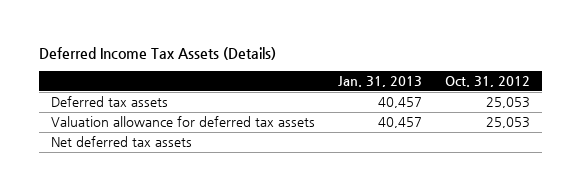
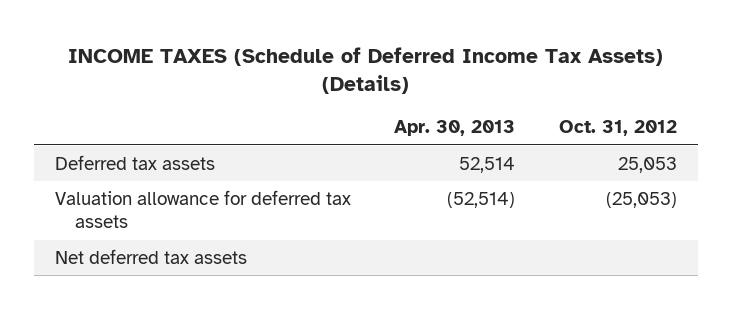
- Deferred Income Tax Assets (Details)
+ INCOME TAXES (Schedule of Deferred Income Tax Assets) (Details)
- | Jan. 31, 2013 | Oct. 31, 2012
+ | Apr. 30, 2013 | Oct. 31, 2012
- Valuation allowance for deferred tax assets | 40,457 | 25,053
+ Valuation allowance for deferred tax assets | (52,514) | (25,053)

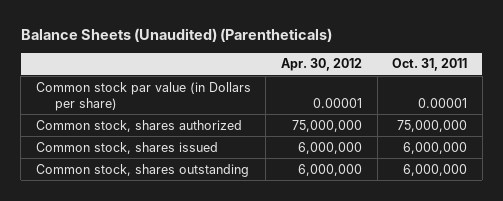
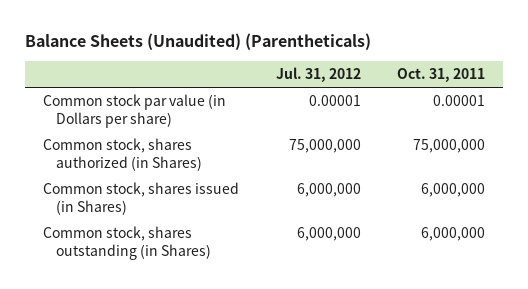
- | Apr. 30, 2012 | Oct. 31, 2011
+ | Jul. 31, 2012 | Oct. 31, 2011
- Common stock, shares authorized | 75,000,000 | 75,000,000
- Common stock, shares issued | 6,000,000 | 6,000,000
- Common stock, shares outstanding | 6,000,000 | 6,000,000
+ Common stock, shares authorized (in Shares) | 75,000,000 | 75,000,000
+ Common stock, shares issued (in Shares) | 6,000,000 | 6,000,000
+ Common stock, shares outstanding (in Shares) | 6,000,000 | 6,000,000

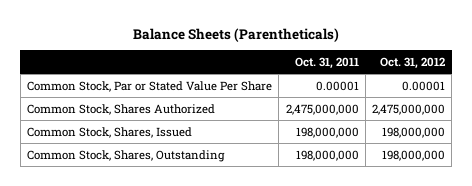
- Balance Sheets (Unaudited) (Parentheticals)
+ Balance Sheets (Parentheticals)
- | Jul. 31, 2012 | Oct. 31, 2011
+ | Oct. 31, 2011 | Oct. 31, 2012
- Common stock par value (in Dollars per share) | 0.00001 | 0.00001
- Common stock, shares authorized (in Shares) | 75,000,000 | 75,000,000
- Common stock, shares issued (in Shares) | 6,000,000 | 6,000,000
- Common stock, shares outstanding (in Shares) | 6,000,000 | 6,000,000
+ Common Stock, Par or Stated Value Per Share | 0.00001 | 0.00001
+ Common Stock, Shares Authorized | 2,475,000,000 | 2,475,000,000
+ Common Stock, Shares, Issued | 198,000,000 | 198,000,000
+ Common Stock, Shares, Outstanding | 198,000,000 | 198,000,000

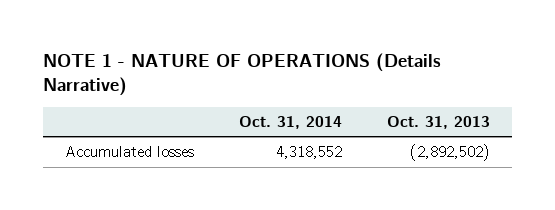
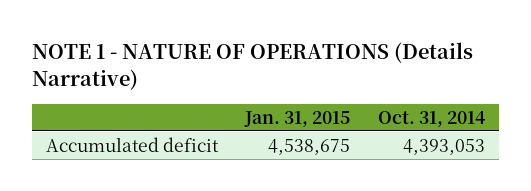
- | Oct. 31, 2014 | Oct. 31, 2013
+ | Jan. 31, 2015 | Oct. 31, 2014
- Accumulated losses | 4,318,552 | (2,892,502)
+ Accumulated deficit | 4,538,675 | 4,393,053

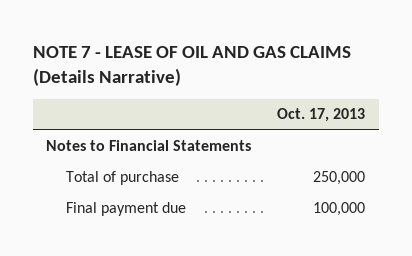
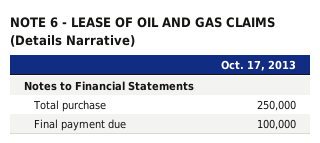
- NOTE 7 - LEASE OF OIL AND GAS CLAIMS (Details Narrative)
+ NOTE 6 - LEASE OF OIL AND GAS CLAIMS (Details Narrative)
- Total of purchase | 250,000
+ Total purchase | 250,000

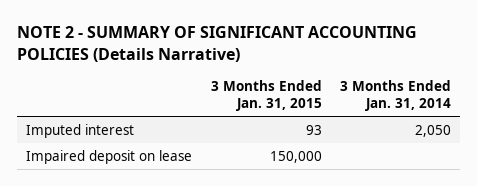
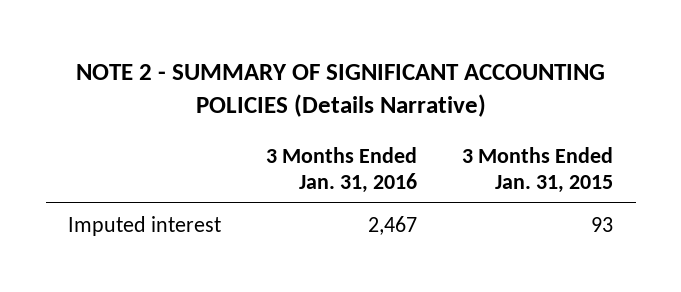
- | 3 Months Ended Jan. 31, 2015 | 3 Months Ended Jan. 31, 2014
+ | 3 Months Ended Jan. 31, 2016 | 3 Months Ended Jan. 31, 2015
- Impaired deposit on lease | 150,000 |

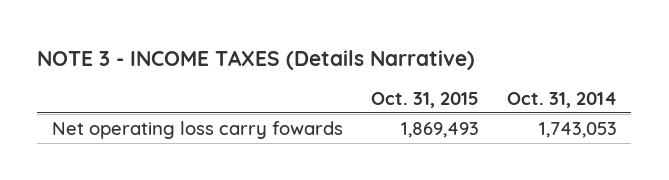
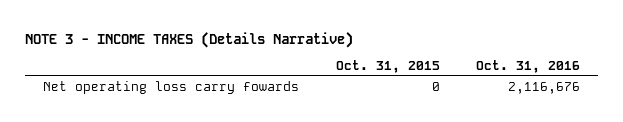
- | Oct. 31, 2015 | Oct. 31, 2014
+ | Oct. 31, 2015 | Oct. 31, 2016
- Net operating loss carry fowards | 1,869,493 | 1,743,053
+ Net operating loss carry fowards | 0 | 2,116,676

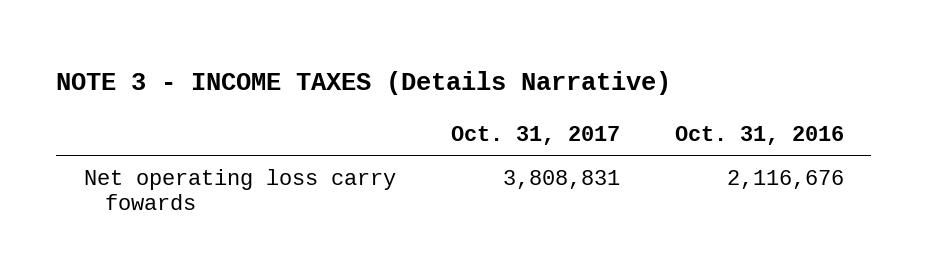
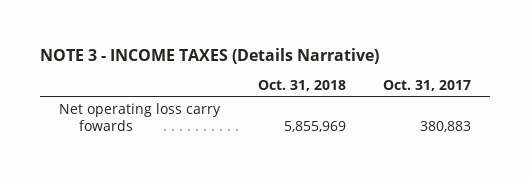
- | Oct. 31, 2017 | Oct. 31, 2016
+ | Oct. 31, 2018 | Oct. 31, 2017
- Net operating loss carry fowards | 3,808,831 | 2,116,676
+ Net operating loss carry fowards | 5,855,969 | 380,883

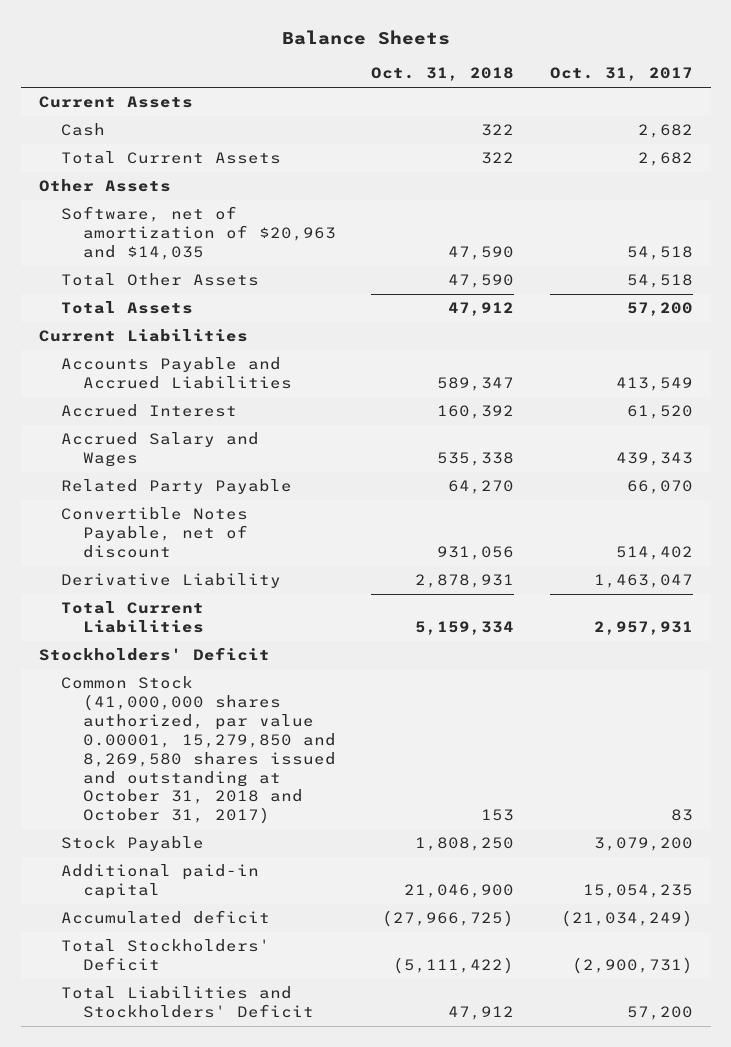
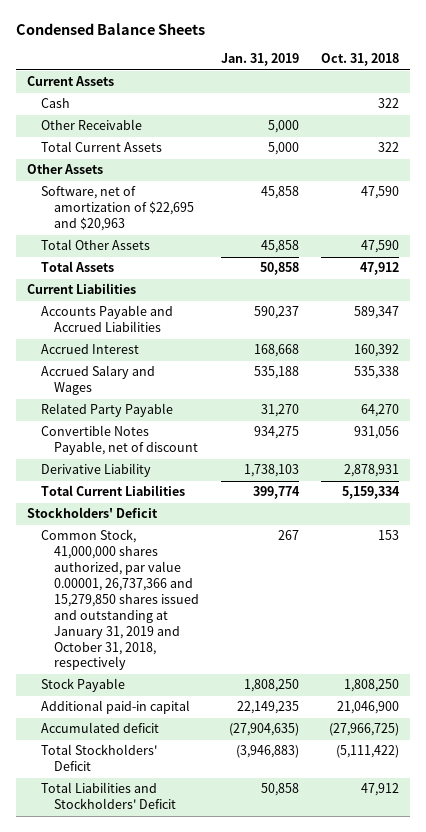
- Balance Sheets
+ Condensed Balance Sheets
- | Oct. 31, 2018 | Oct. 31, 2017
+ | Jan. 31, 2019 | Oct. 31, 2018
+ Other Receivable | 5,000 |
- Software, net of amortization of $20,963 and $14,035 | 47,590 | 54,518
+ Software, net of amortization of $22,695 and $20,963 | 45,858 | 47,590
- Common Stock (41,000,000 shares authorized, par value 0.00001, 15,279,850 and 8,269,580 shares issued and outstanding at October 31, 2018 and October 31, 2017) | 153 | 83
+ Common Stock, 41,000,000 shares authorized, par value 0.00001, 26,737,366 and 15,279,850 shares issued and outstanding at January 31, 2019 and October 31, 2018, respectively | 267 | 153

